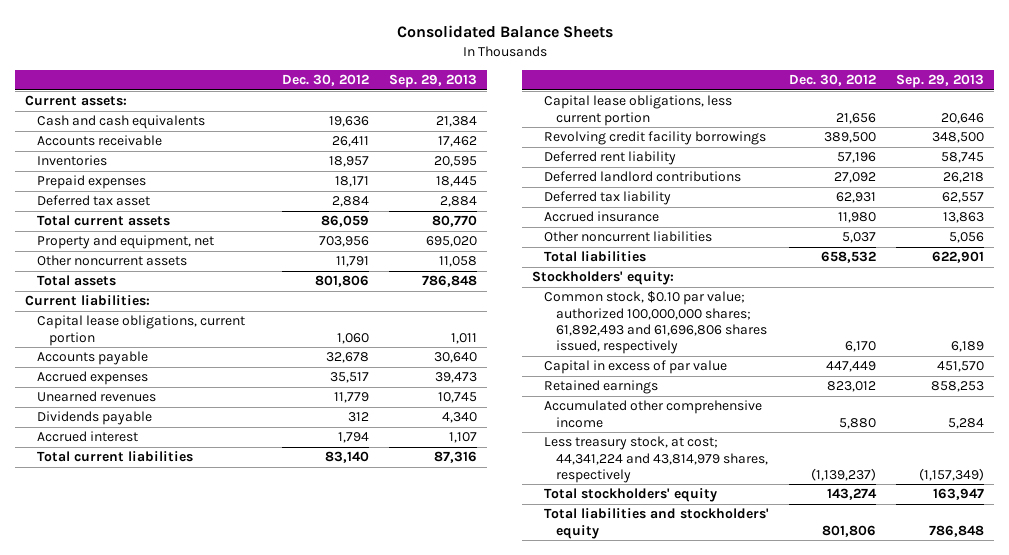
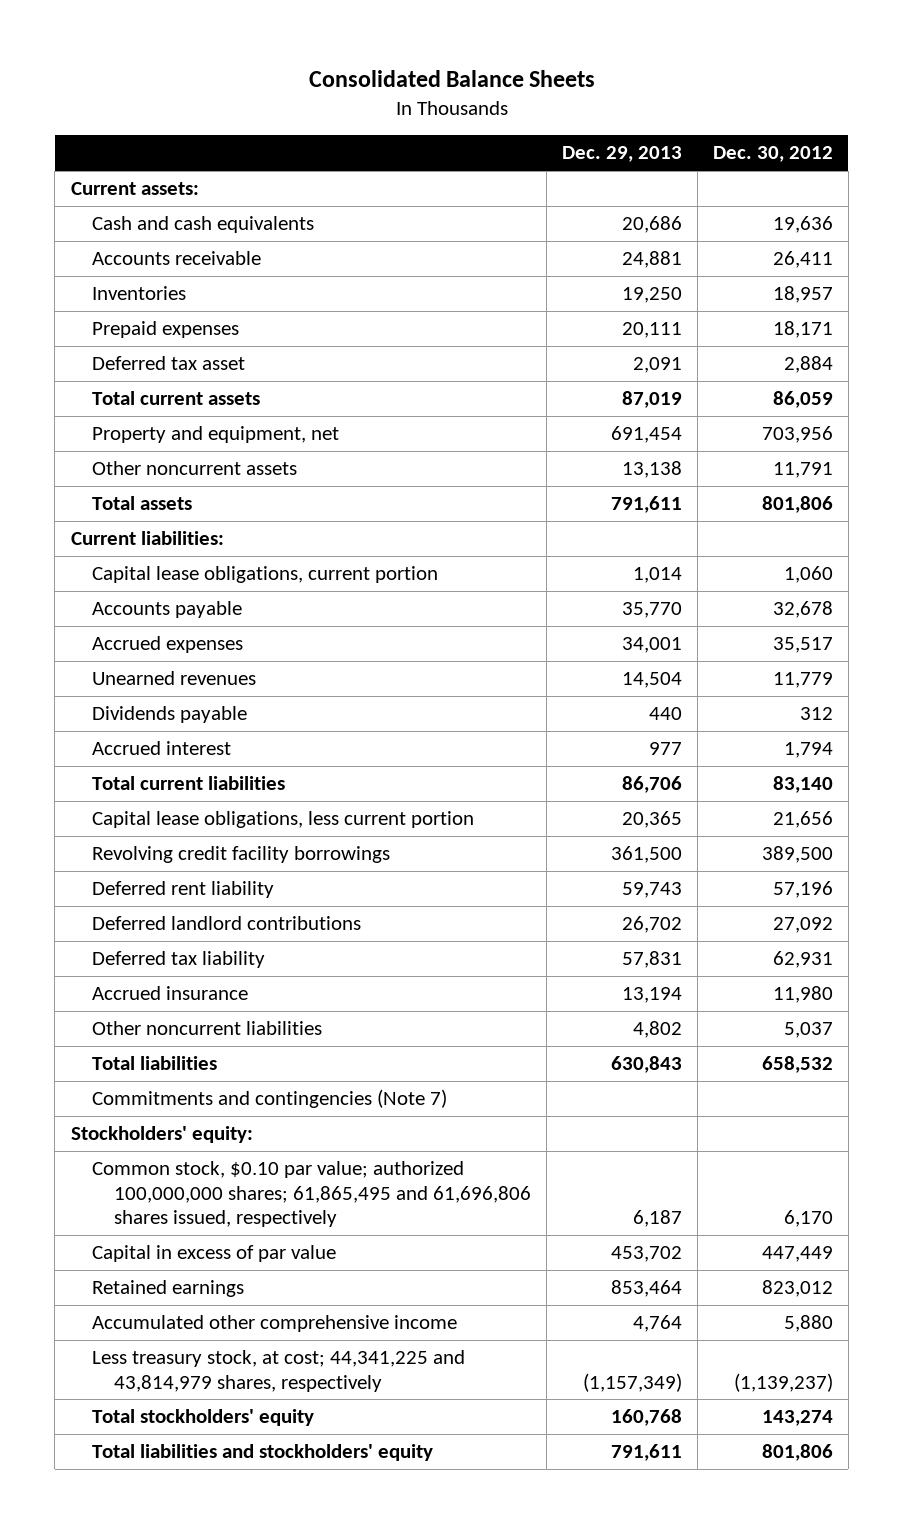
- | Dec. 30, 2012 | Sep. 29, 2013
+ | Dec. 29, 2013 | Dec. 30, 2012
+ Commitments and contingencies (Note 7)
- Common stock, $0.10 par value; authorized 100,000,000 shares; 61,892,493 and 61,696,806 shares issued, respectively | 6,170 | 6,189
+ Common stock, $0.10 par value; authorized 100,000,000 shares; 61,865,495 and 61,696,806 shares issued, respectively | 6,187 | 6,170
- Less treasury stock, at cost; 44,341,224 and 43,814,979 shares, respectively | (1,139,237) | (1,157,349)
+ Less treasury stock, at cost; 44,341,225 and 43,814,979 shares, respectively | (1,157,349) | (1,139,237)

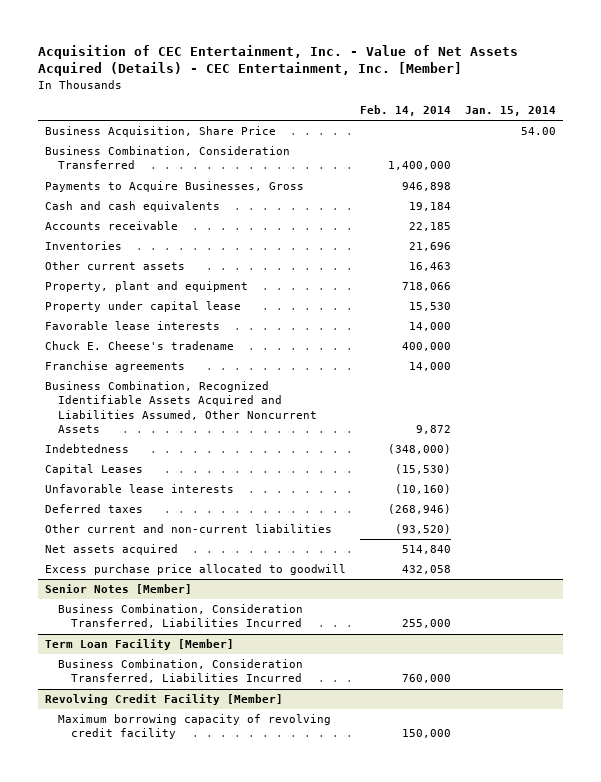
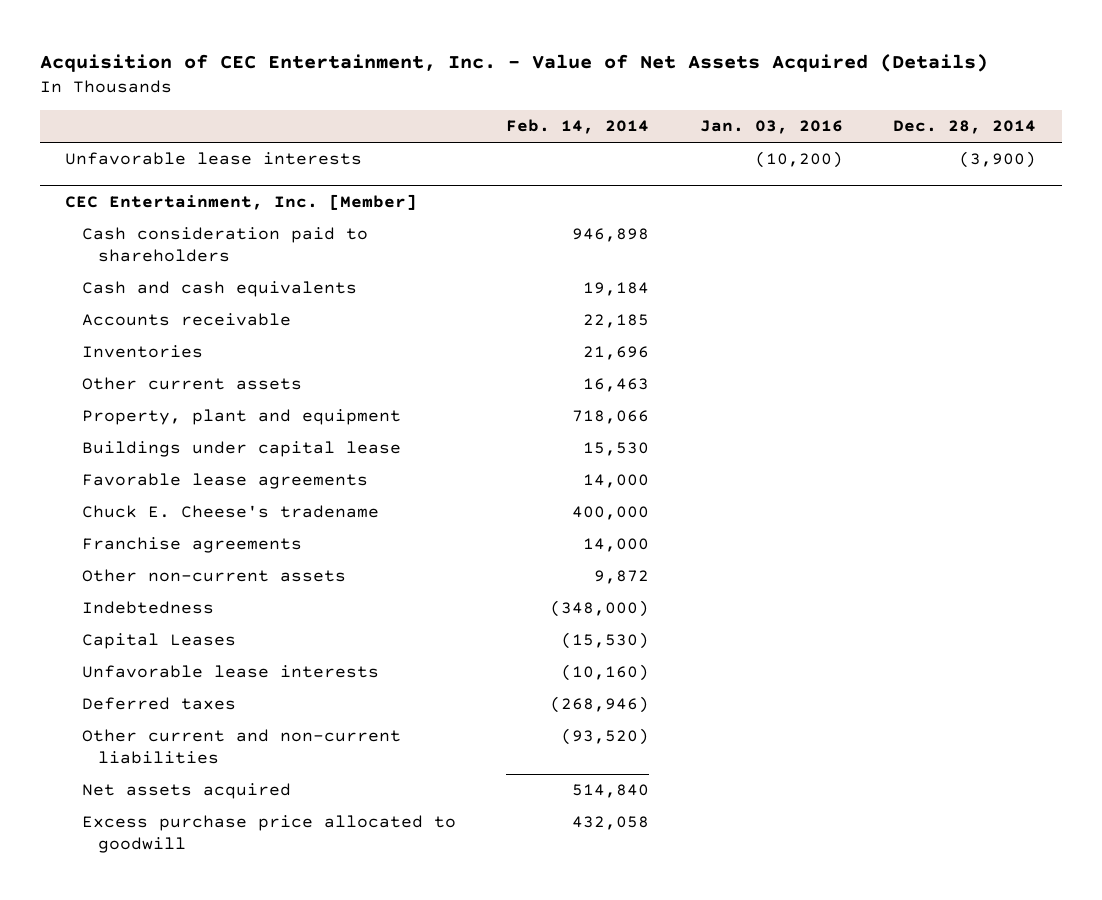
- Acquisition of CEC Entertainment, Inc. - Value of Net Assets Acquired (Details) - CEC Entertainment, Inc. [Member]
+ Acquisition of CEC Entertainment, Inc. - Value of Net Assets Acquired (Details)
- | Feb. 14, 2014 | Jan. 15, 2014
+ | Feb. 14, 2014 | Jan. 03, 2016 | Dec. 28, 2014
- Business Acquisition, Share Price | | 54.00
- Business Combination, Consideration Transferred | 1,400,000 |
- Payments to Acquire Businesses, Gross | 946,898 |
+ Unfavorable lease interests | | (10,200) | (3,900)
+ CEC Entertainment, Inc. [Member]
+ Cash consideration paid to shareholders | 946,898 | |
- Property under capital lease | 15,530 |
- Favorable lease interests | 14,000 |
+ Buildings under capital lease | 15,530 | |
+ Favorable lease agreements | 14,000 | |
- Business Combination, Recognized Identifiable Assets Acquired and Liabilities Assumed, Other Noncurrent Assets | 9,872 |
+ Other non-current assets | 9,872 | |
- Senior Notes [Member]
- Business Combination, Consideration Transferred, Liabilities Incurred | 255,000 |
- Term Loan Facility [Member]
- Business Combination, Consideration Transferred, Liabilities Incurred | 760,000 |
- Revolving Credit Facility [Member]
- Maximum borrowing capacity of revolving credit facility | 150,000 |

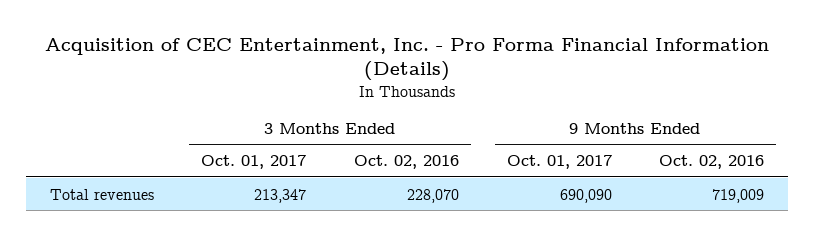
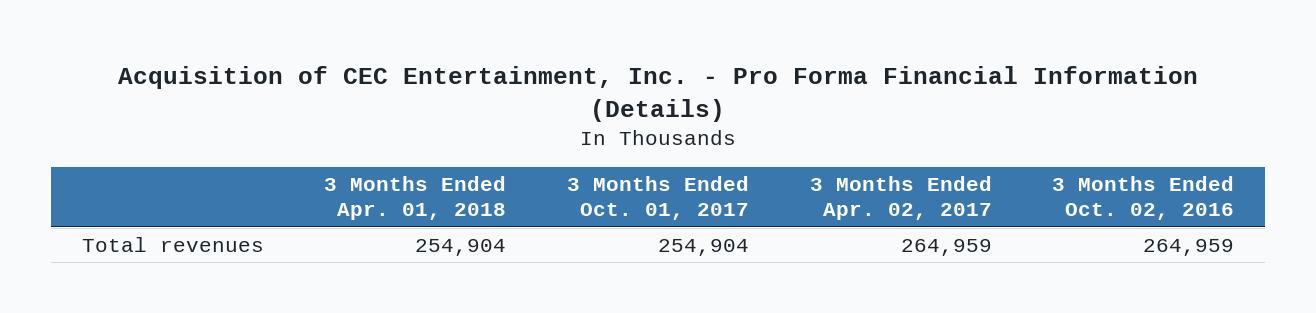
- | 3 Months Ended Oct. 01, 2017 | 3 Months Ended Oct. 02, 2016 | 9 Months Ended Oct. 01, 2017 | 9 Months Ended Oct. 02, 2016
+ | 3 Months Ended Apr. 01, 2018 | 3 Months Ended Oct. 01, 2017 | 3 Months Ended Apr. 02, 2017 | 3 Months Ended Oct. 02, 2016
- Total revenues | 213,347 | 228,070 | 690,090 | 719,009
+ Total revenues | 254,904 | 254,904 | 264,959 | 264,959

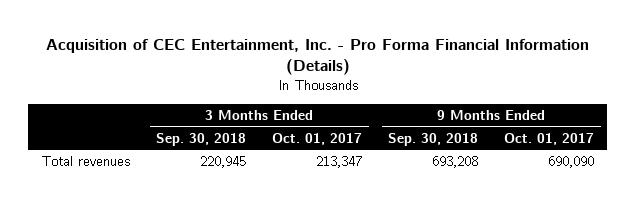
- | 3 Months Ended Apr. 01, 2018 | 3 Months Ended Oct. 01, 2017 | 3 Months Ended Apr. 02, 2017 | 3 Months Ended Oct. 02, 2016
+ | 3 Months Ended Sep. 30, 2018 | 3 Months Ended Oct. 01, 2017 | 9 Months Ended Sep. 30, 2018 | 9 Months Ended Oct. 01, 2017
- Total revenues | 254,904 | 254,904 | 264,959 | 264,959
+ Total revenues | 220,945 | 213,347 | 693,208 | 690,090

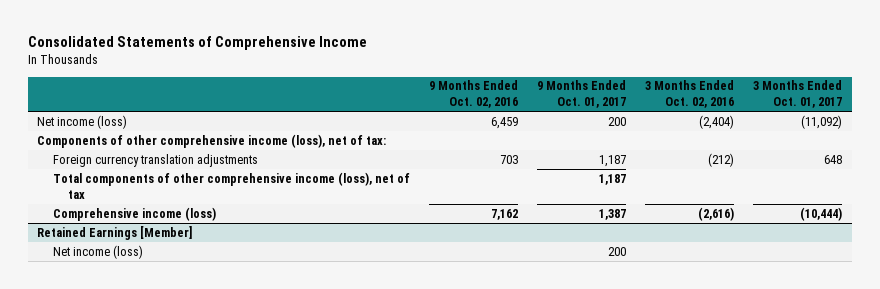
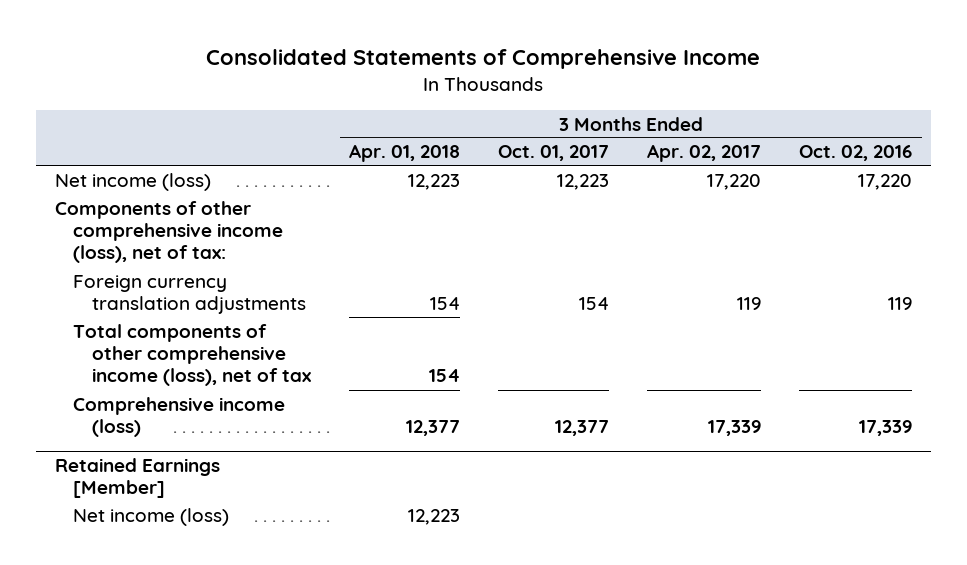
- | 9 Months Ended Oct. 02, 2016 | 9 Months Ended Oct. 01, 2017 | 3 Months Ended Oct. 02, 2016 | 3 Months Ended Oct. 01, 2017
+ | 3 Months Ended Apr. 01, 2018 | 3 Months Ended Oct. 01, 2017 | 3 Months Ended Apr. 02, 2017 | 3 Months Ended Oct. 02, 2016
- Net income (loss) | 6,459 | 200 | (2,404) | (11,092)
+ Net income (loss) | 12,223 | 12,223 | 17,220 | 17,220
- Foreign currency translation adjustments | 703 | 1,187 | (212) | 648
+ Foreign currency translation adjustments | 154 | 154 | 119 | 119
- Comprehensive income (loss) | 7,162 | 1,387 | (2,616) | (10,444)
+ Comprehensive income (loss) | 12,377 | 12,377 | 17,339 | 17,339

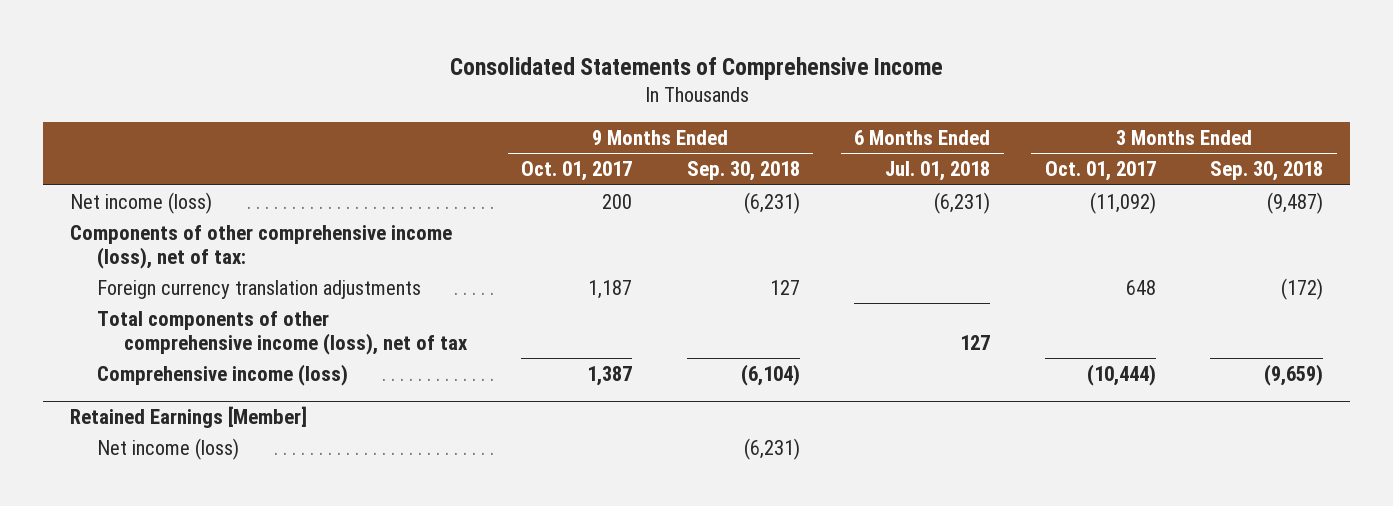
- | 3 Months Ended Apr. 01, 2018 | 3 Months Ended Oct. 01, 2017 | 3 Months Ended Apr. 02, 2017 | 3 Months Ended Oct. 02, 2016
+ | 9 Months Ended Oct. 01, 2017 | 9 Months Ended Sep. 30, 2018 | 6 Months Ended Jul. 01, 2018 | 3 Months Ended Oct. 01, 2017 | 3 Months Ended Sep. 30, 2018
- Net income (loss) | 12,223 | 12,223 | 17,220 | 17,220
+ Net income (loss) | 200 | (6,231) | (6,231) | (11,092) | (9,487)
- Foreign currency translation adjustments | 154 | 154 | 119 | 119
+ Foreign currency translation adjustments | 1,187 | 127 | | 648 | (172)
- Comprehensive income (loss) | 12,377 | 12,377 | 17,339 | 17,339
+ Comprehensive income (loss) | 1,387 | (6,104) | | (10,444) | (9,659)

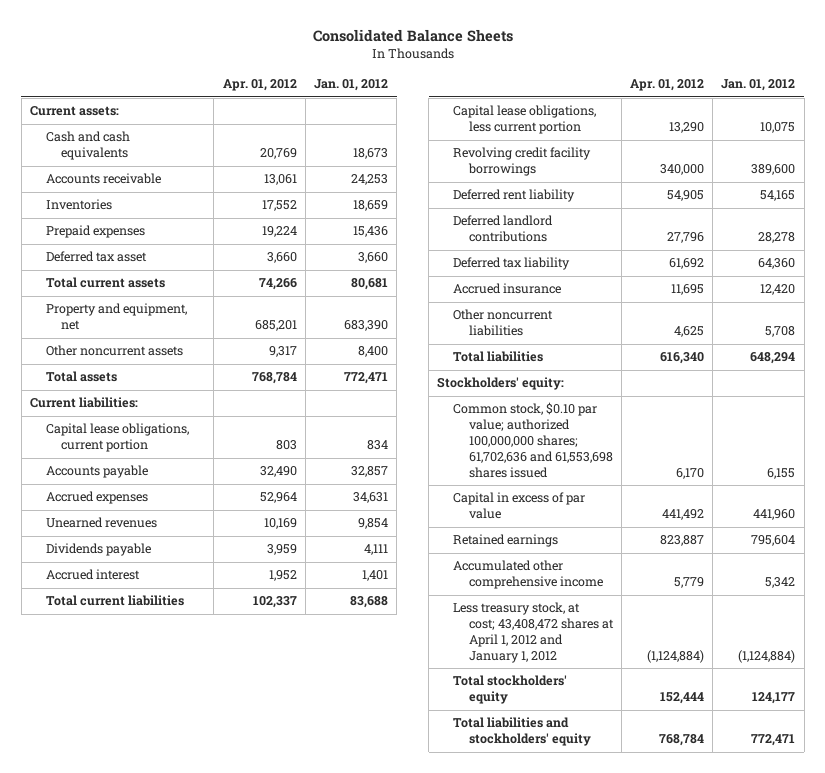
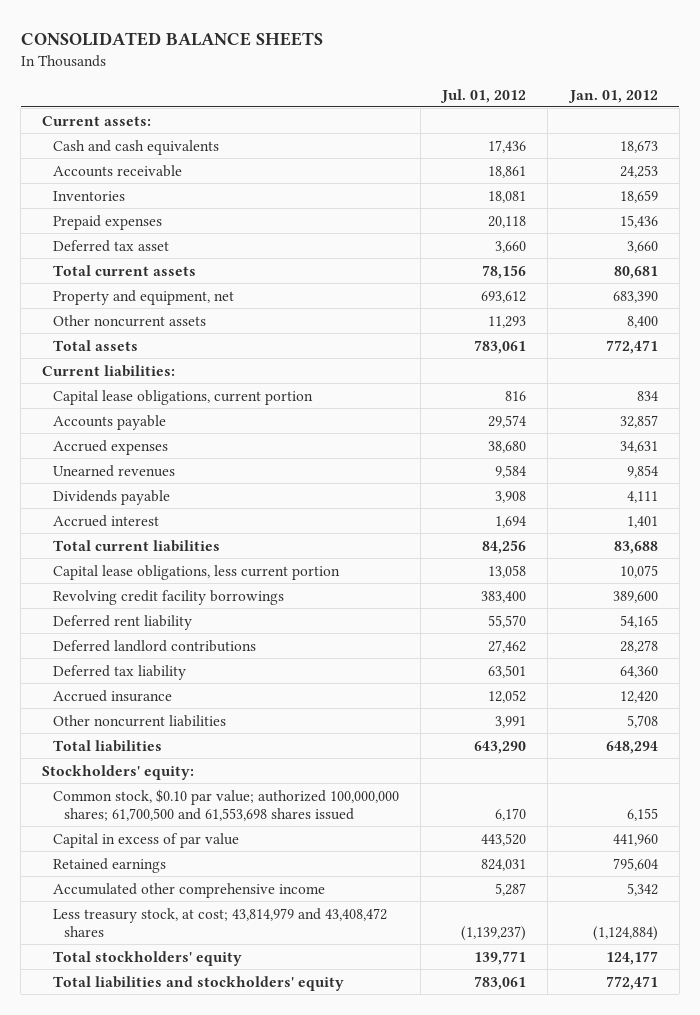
- Consolidated Balance Sheets
+ CONSOLIDATED BALANCE SHEETS
- | Apr. 01, 2012 | Jan. 01, 2012
+ | Jul. 01, 2012 | Jan. 01, 2012
- Common stock, $0.10 par value; authorized 100,000,000 shares; 61,702,636 and 61,553,698 shares issued | 6,170 | 6,155
+ Common stock, $0.10 par value; authorized 100,000,000 shares; 61,700,500 and 61,553,698 shares issued | 6,170 | 6,155
- Less treasury stock, at cost; 43,408,472 shares at April 1, 2012 and January 1, 2012 | (1,124,884) | (1,124,884)
+ Less treasury stock, at cost; 43,814,979 and 43,408,472 shares | (1,139,237) | (1,124,884)

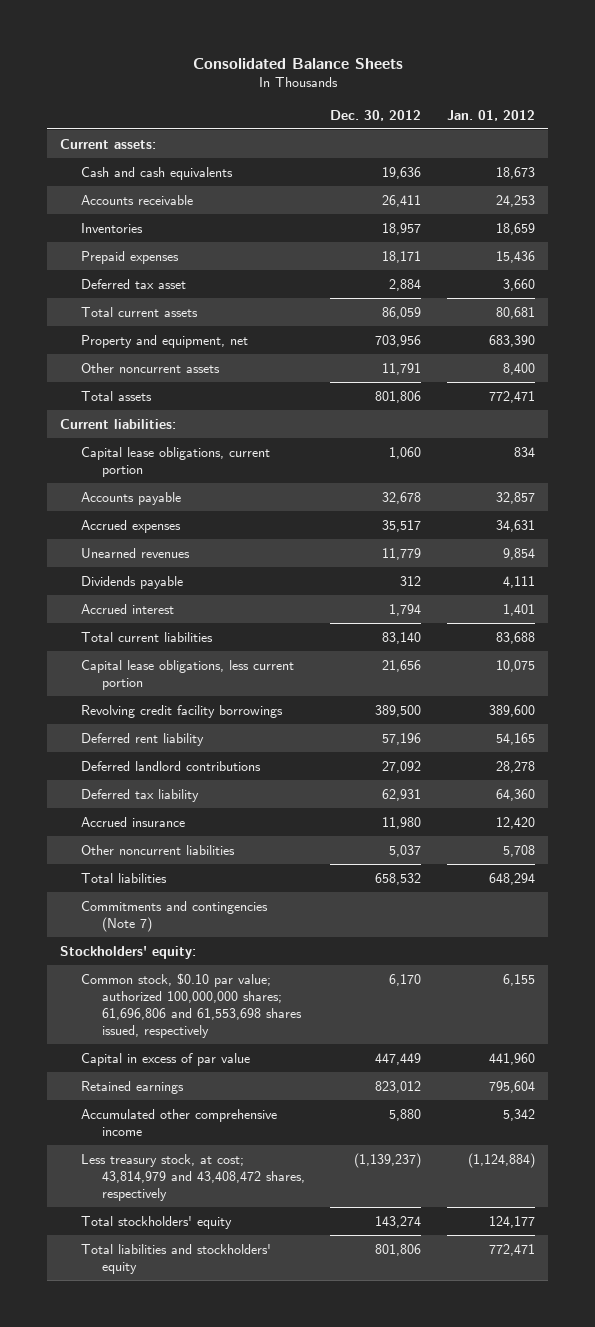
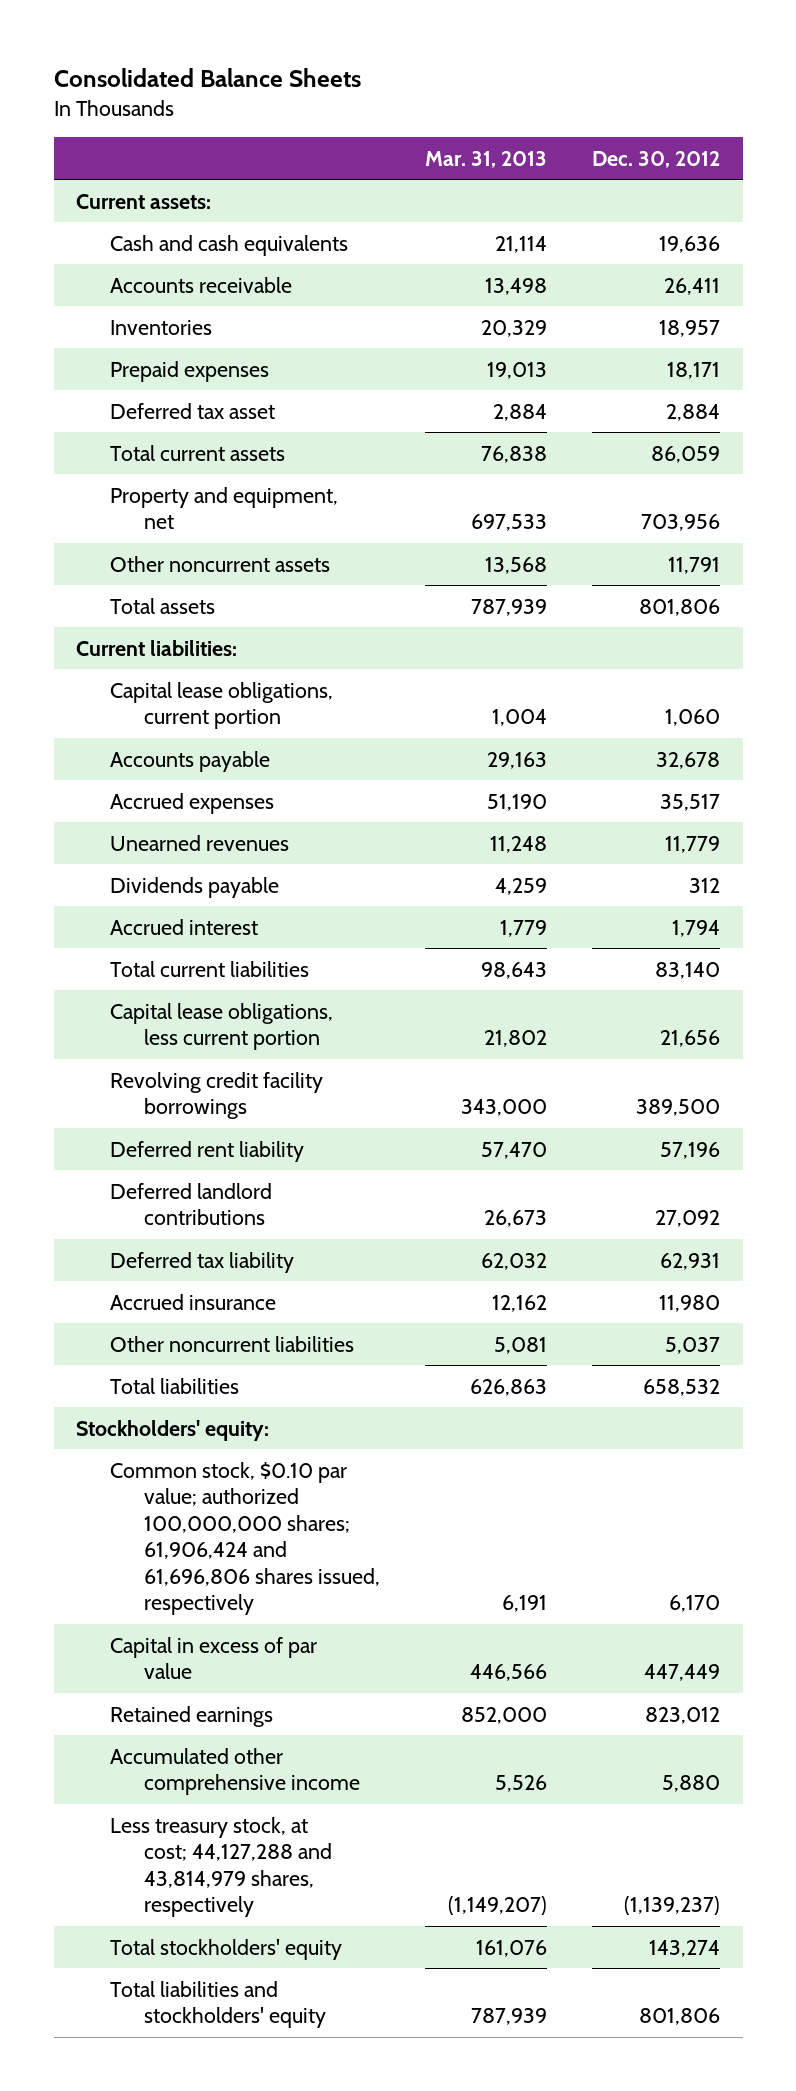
- | Dec. 30, 2012 | Jan. 01, 2012
+ | Mar. 31, 2013 | Dec. 30, 2012
- Commitments and contingencies (Note 7)
- Common stock, $0.10 par value; authorized 100,000,000 shares; 61,696,806 and 61,553,698 shares issued, respectively | 6,170 | 6,155
+ Common stock, $0.10 par value; authorized 100,000,000 shares; 61,906,424 and 61,696,806 shares issued, respectively | 6,191 | 6,170
- Less treasury stock, at cost; 43,814,979 and 43,408,472 shares, respectively | (1,139,237) | (1,124,884)
+ Less treasury stock, at cost; 44,127,288 and 43,814,979 shares, respectively | (1,149,207) | (1,139,237)

